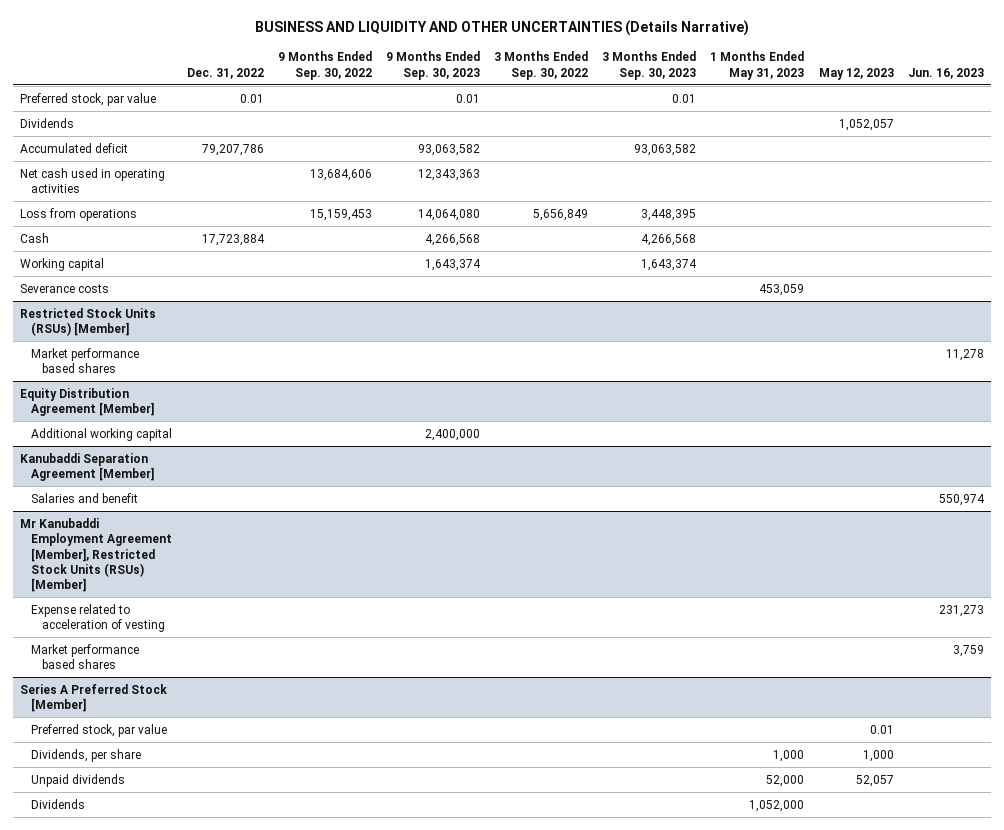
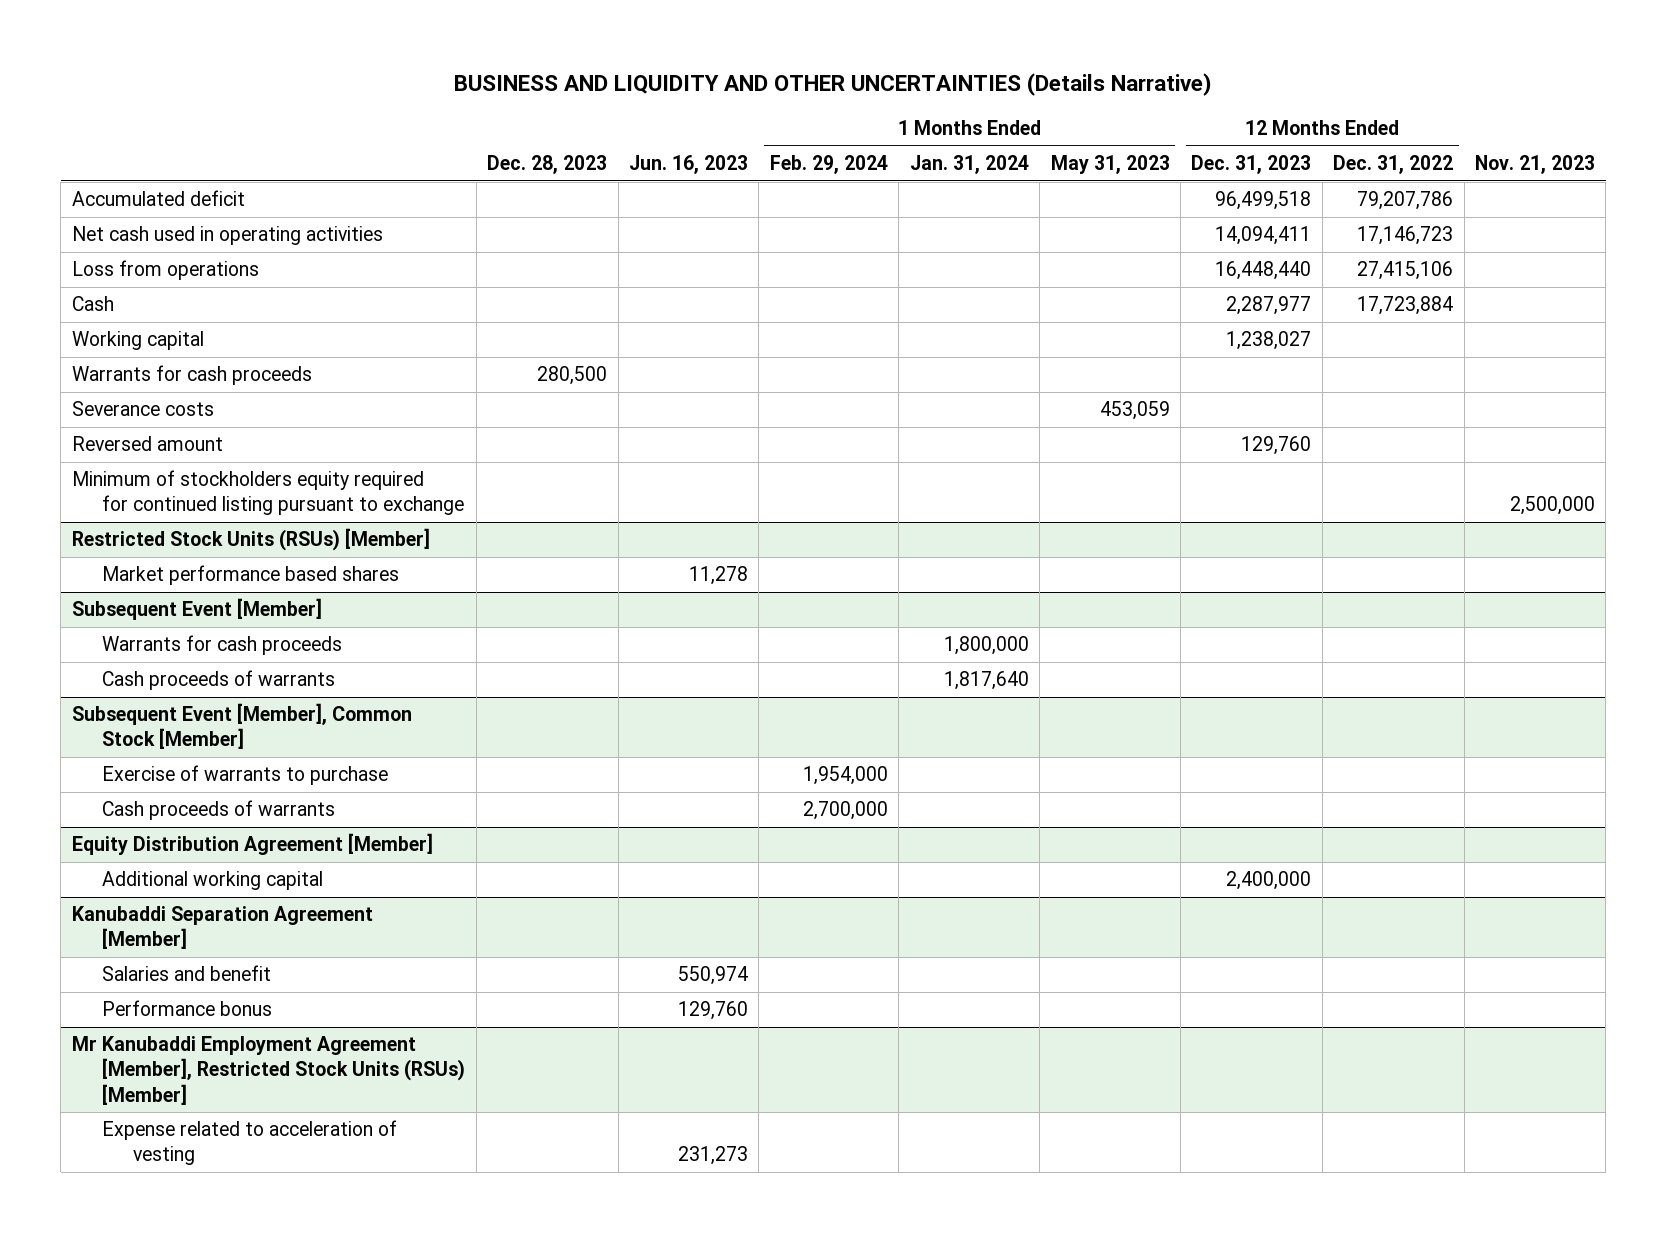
- | Dec. 31, 2022 | 9 Months Ended Sep. 30, 2022 | 9 Months Ended Sep. 30, 2023 | 3 Months Ended Sep. 30, 2022 | 3 Months Ended Sep. 30, 2023 | 1 Months Ended May 31, 2023 | May 12, 2023 | Jun. 16, 2023
+ | Dec. 28, 2023 | Jun. 16, 2023 | 1 Months Ended Feb. 29, 2024 | 1 Months Ended Jan. 31, 2024 | 1 Months Ended May 31, 2023 | 12 Months Ended Dec. 31, 2023 | 12 Months Ended Dec. 31, 2022 | Nov. 21, 2023
- Preferred stock, par value | 0.01 | | 0.01 | | 0.01 | | |
- Dividends | | | | | | | 1,052,057 |
+ Warrants for cash proceeds | 280,500 | | | | | | |
+ Reversed amount | | | | | | 129,760 | |
+ Minimum of stockholders equity required for continued listing pursuant to exchange | | | | | | | | 2,500,000
+ Subsequent Event [Member]
+ Warrants for cash proceeds | | | | 1,800,000 | | | |
+ Cash proceeds of warrants | | | | 1,817,640 | | | |
+ Subsequent Event [Member], Common Stock [Member]
+ Exercise of warrants to purchase | | | 1,954,000 | | | | |
+ Cash proceeds of warrants | | | 2,700,000 | | | | |
@ Kanubaddi Separation Agreement [Member]
+ Performance bonus | | 129,760 | | | | | |
@ Mr Kanubaddi Employment Agreement [Member], Restricted Stock Units (RSUs) [Member]
- Market performance based shares | | | | | | | | 3,759
- Series A Preferred Stock [Member]
- Preferred stock, par value | | | | | | | 0.01 |
- Dividends, per share | | | | | | 1,000 | 1,000 |
- Unpaid dividends | | | | | | 52,000 | 52,057 |
- Dividends | | | | | | 1,052,000 | |

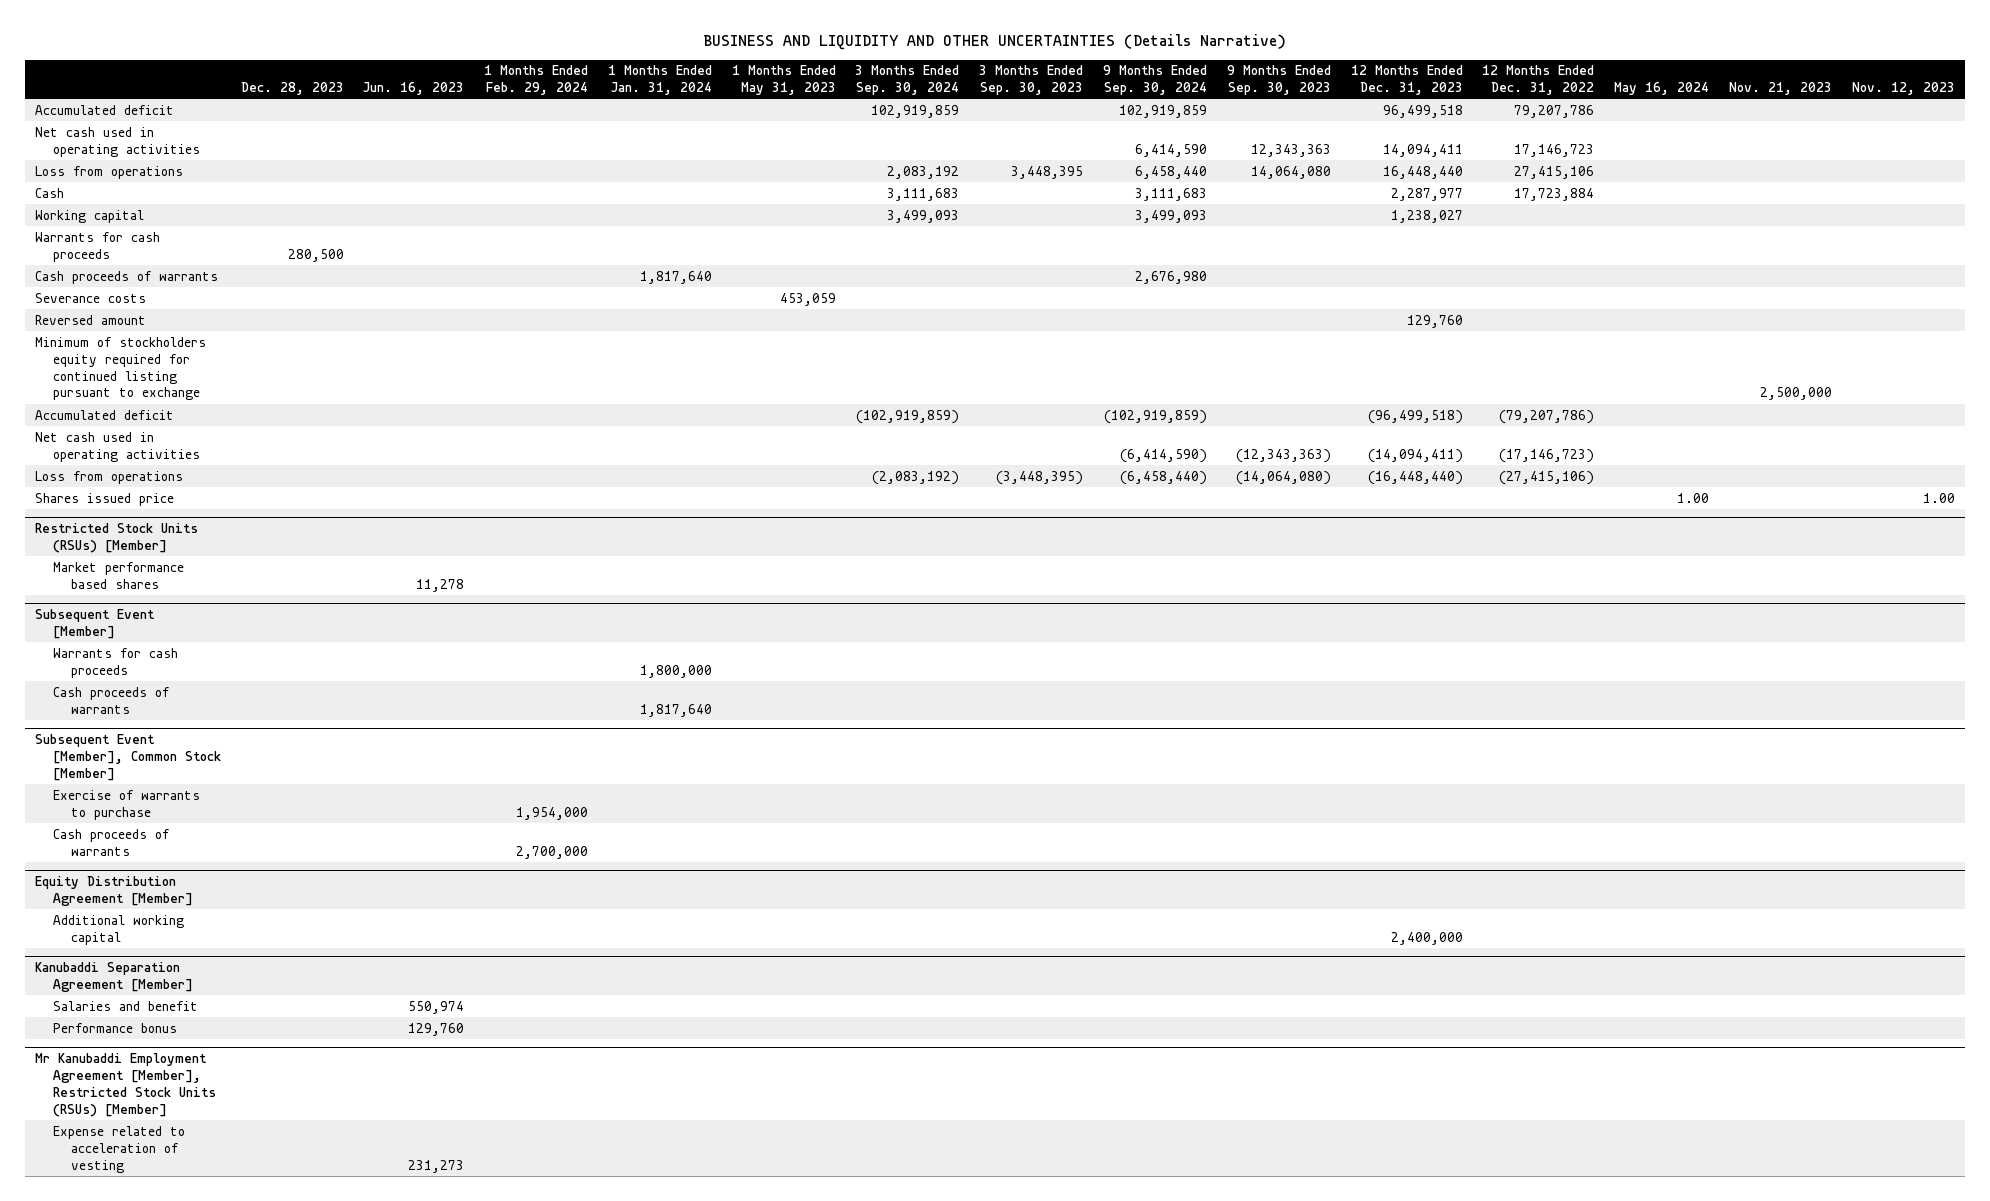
- | Dec. 28, 2023 | Jun. 16, 2023 | 1 Months Ended Feb. 29, 2024 | 1 Months Ended Jan. 31, 2024 | 1 Months Ended May 31, 2023 | 12 Months Ended Dec. 31, 2023 | 12 Months Ended Dec. 31, 2022 | Nov. 21, 2023
+ | Dec. 28, 2023 | Jun. 16, 2023 | 1 Months Ended Feb. 29, 2024 | 1 Months Ended Jan. 31, 2024 | 1 Months Ended May 31, 2023 | 3 Months Ended Sep. 30, 2024 | 3 Months Ended Sep. 30, 2023 | 9 Months Ended Sep. 30, 2024 | 9 Months Ended Sep. 30, 2023 | 12 Months Ended Dec. 31, 2023 | 12 Months Ended Dec. 31, 2022 | May 16, 2024 | Nov. 21, 2023 | Nov. 12, 2023
+ Cash proceeds of warrants | | | | 1,817,640 | | | | 2,676,980 | | | | | |
+ Accumulated deficit | | | | | | (102,919,859) | | (102,919,859) | | (96,499,518) | (79,207,786) | | |
+ Net cash used in operating activities | | | | | | | | (6,414,590) | (12,343,363) | (14,094,411) | (17,146,723) | | |
+ Loss from operations | | | | | | (2,083,192) | (3,448,395) | (6,458,440) | (14,064,080) | (16,448,440) | (27,415,106) | | |
+ Shares issued price | | | | | | | | | | | | 1.00 | | 1.00

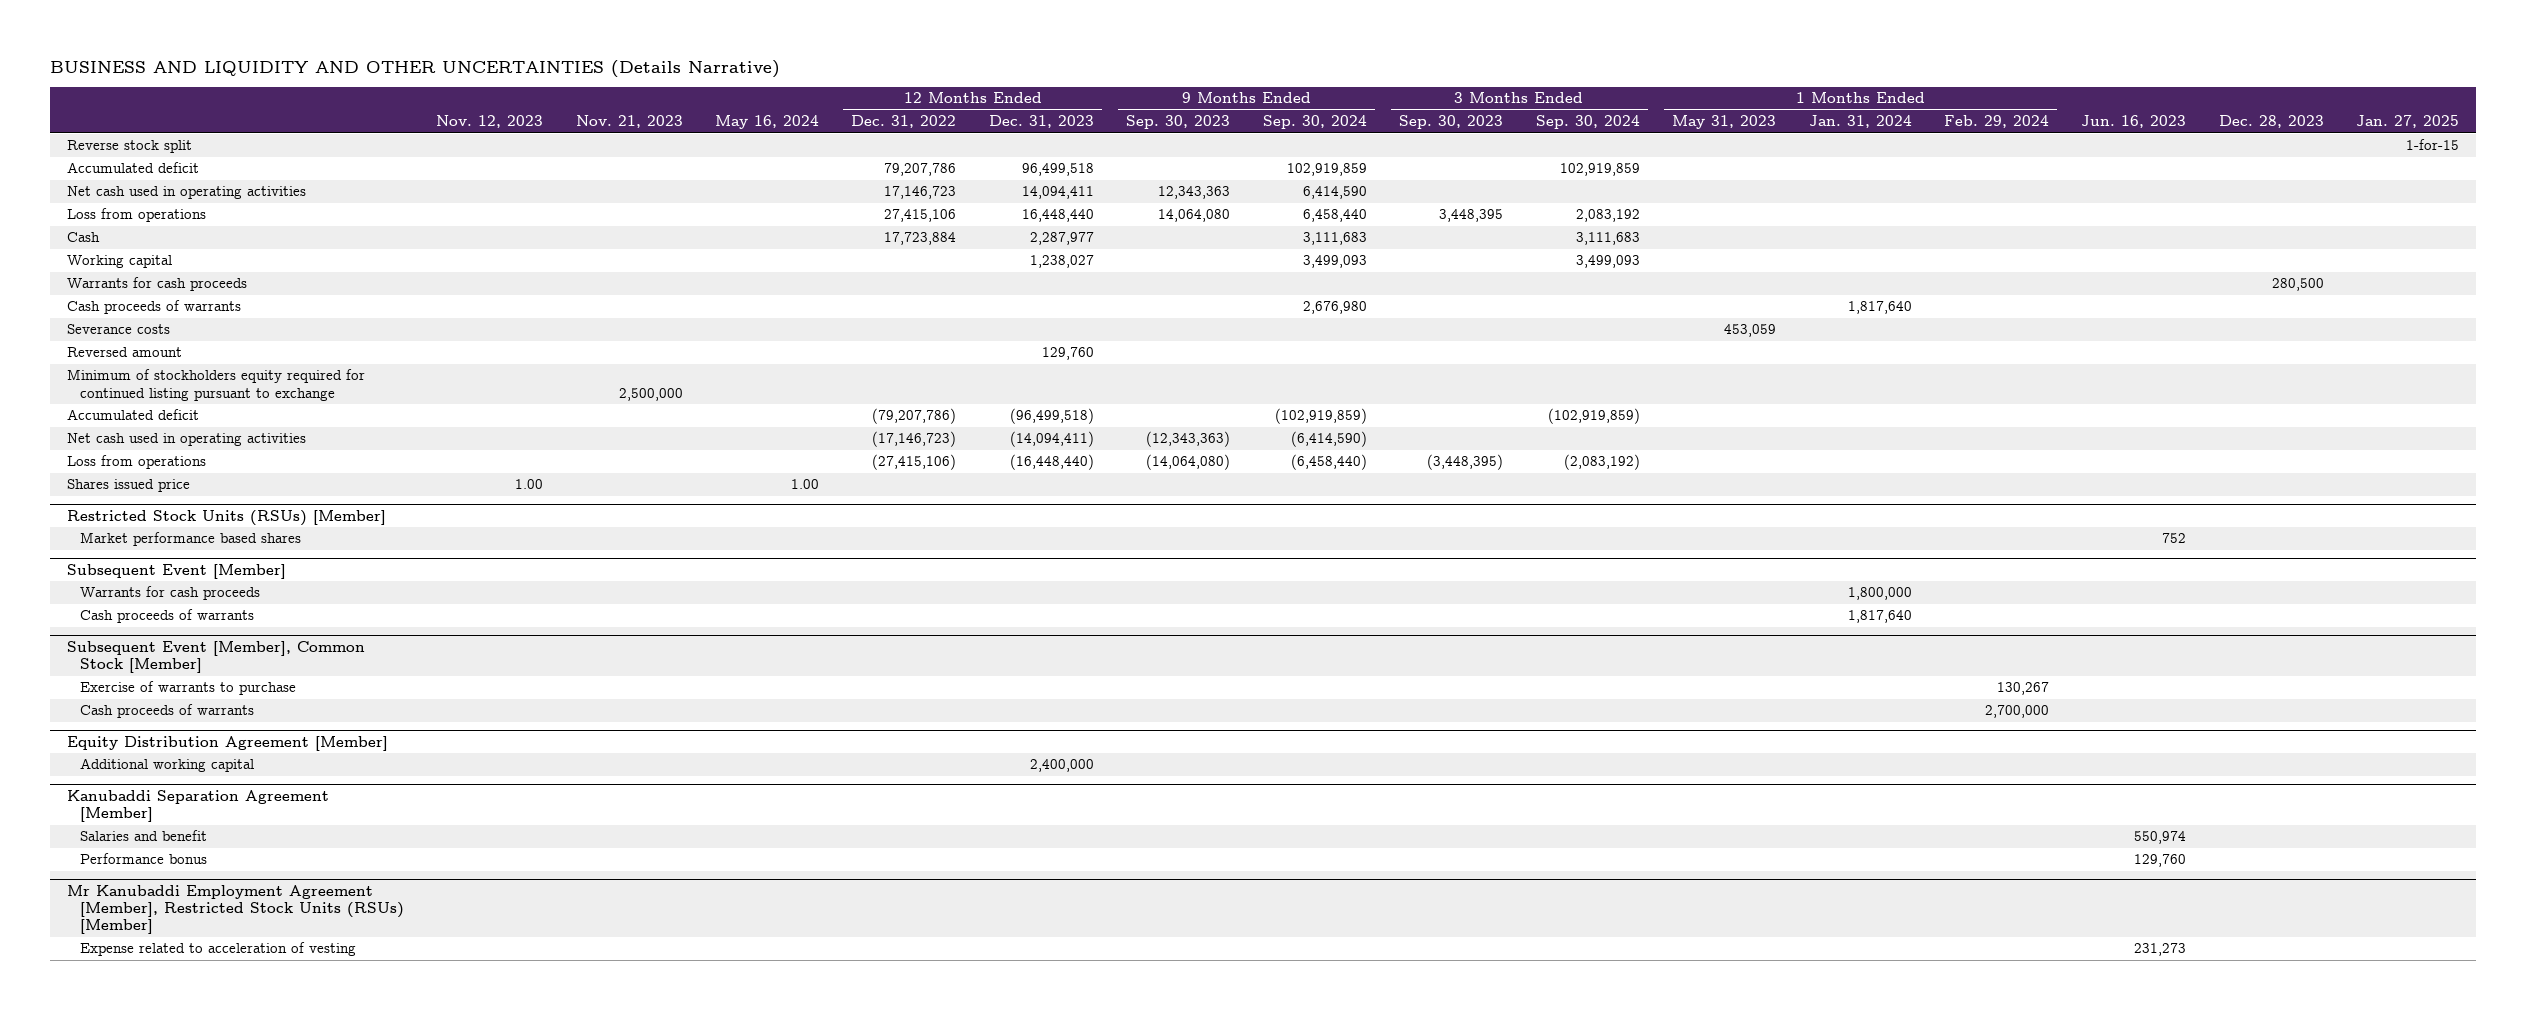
- | Dec. 28, 2023 | Jun. 16, 2023 | 1 Months Ended Feb. 29, 2024 | 1 Months Ended Jan. 31, 2024 | 1 Months Ended May 31, 2023 | 3 Months Ended Sep. 30, 2024 | 3 Months Ended Sep. 30, 2023 | 9 Months Ended Sep. 30, 2024 | 9 Months Ended Sep. 30, 2023 | 12 Months Ended Dec. 31, 2023 | 12 Months Ended Dec. 31, 2022 | May 16, 2024 | Nov. 21, 2023 | Nov. 12, 2023
+ | Nov. 12, 2023 | Nov. 21, 2023 | May 16, 2024 | 12 Months Ended Dec. 31, 2022 | 12 Months Ended Dec. 31, 2023 | 9 Months Ended Sep. 30, 2023 | 9 Months Ended Sep. 30, 2024 | 3 Months Ended Sep. 30, 2023 | 3 Months Ended Sep. 30, 2024 | 1 Months Ended May 31, 2023 | 1 Months Ended Jan. 31, 2024 | 1 Months Ended Feb. 29, 2024 | Jun. 16, 2023 | Dec. 28, 2023 | Jan. 27, 2025
+ Reverse stock split | | | | | | | | | | | | | | | 1-for-15
@ Restricted Stock Units (RSUs) [Member]
- Market performance based shares | | 11,278 | | | | | | | | | | | |
+ Market performance based shares | | | | | | | | | | | | | 752 | |
@ Subsequent Event [Member], Common Stock [Member]
- Exercise of warrants to purchase | | | 1,954,000 | | | | | | | | | | |
+ Exercise of warrants to purchase | | | | | | | | | | | | 130,267 | | |

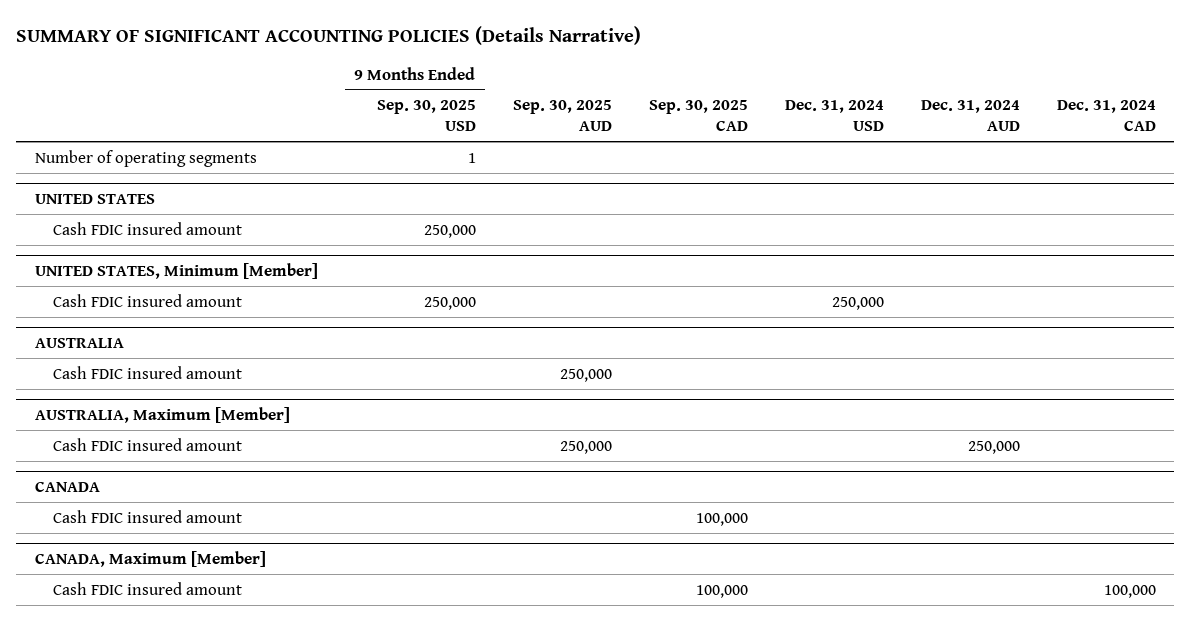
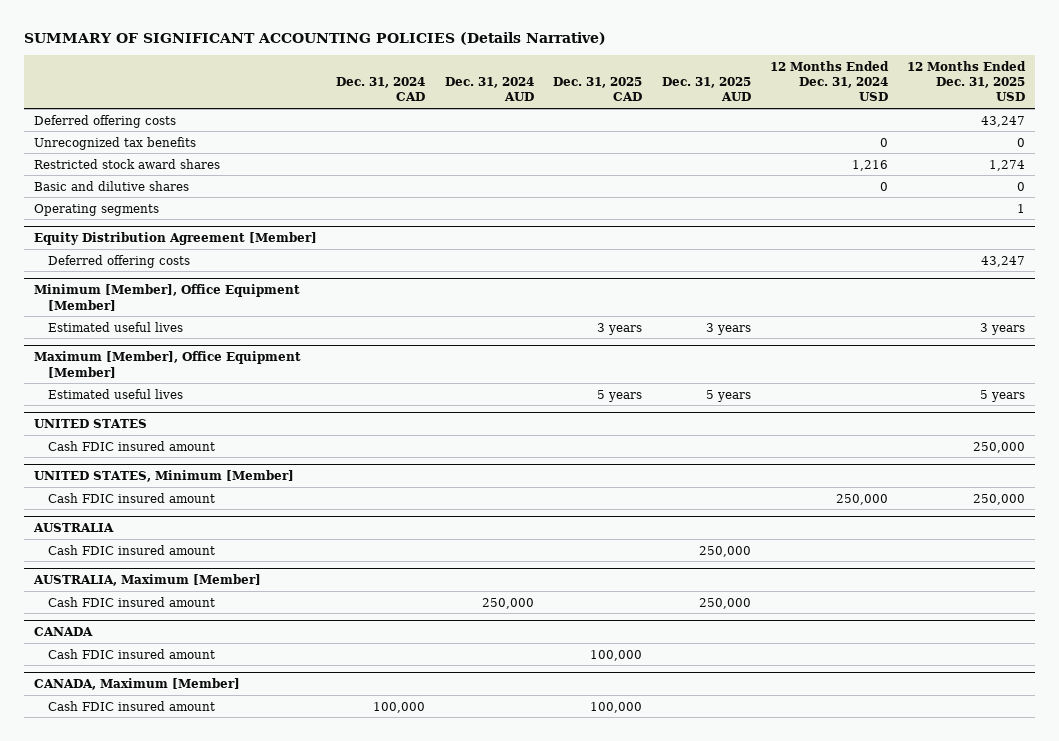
- | 9 Months Ended Sep. 30, 2025 USD | Sep. 30, 2025 AUD | Sep. 30, 2025 CAD | Dec. 31, 2024 USD | Dec. 31, 2024 AUD | Dec. 31, 2024 CAD
+ | Dec. 31, 2024 CAD | Dec. 31, 2024 AUD | Dec. 31, 2025 CAD | Dec. 31, 2025 AUD | 12 Months Ended Dec. 31, 2024 USD | 12 Months Ended Dec. 31, 2025 USD
- Number of operating segments | 1 | | | | |
+ Deferred offering costs | | | | | | 43,247
+ Unrecognized tax benefits | | | | | 0 | 0
+ Restricted stock award shares | | | | | 1,216 | 1,274
+ Basic and dilutive shares | | | | | 0 | 0
+ Operating segments | | | | | | 1
+ Equity Distribution Agreement [Member]
+ Deferred offering costs | | | | | | 43,247
+ Minimum [Member], Office Equipment [Member]
+ Estimated useful lives | | | 3 years | 3 years | | 3 years
+ Maximum [Member], Office Equipment [Member]
+ Estimated useful lives | | | 5 years | 5 years | | 5 years

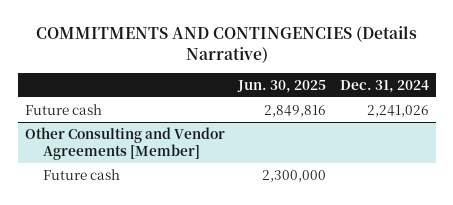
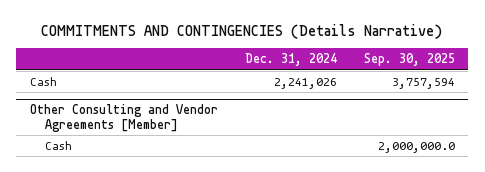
- | Jun. 30, 2025 | Dec. 31, 2024
+ | Dec. 31, 2024 | Sep. 30, 2025
- Future cash | 2,849,816 | 2,241,026
+ Cash | 2,241,026 | 3,757,594
@ Other Consulting and Vendor Agreements [Member]
- Future cash | 2,300,000 |
+ Cash | | 2,000,000.0

